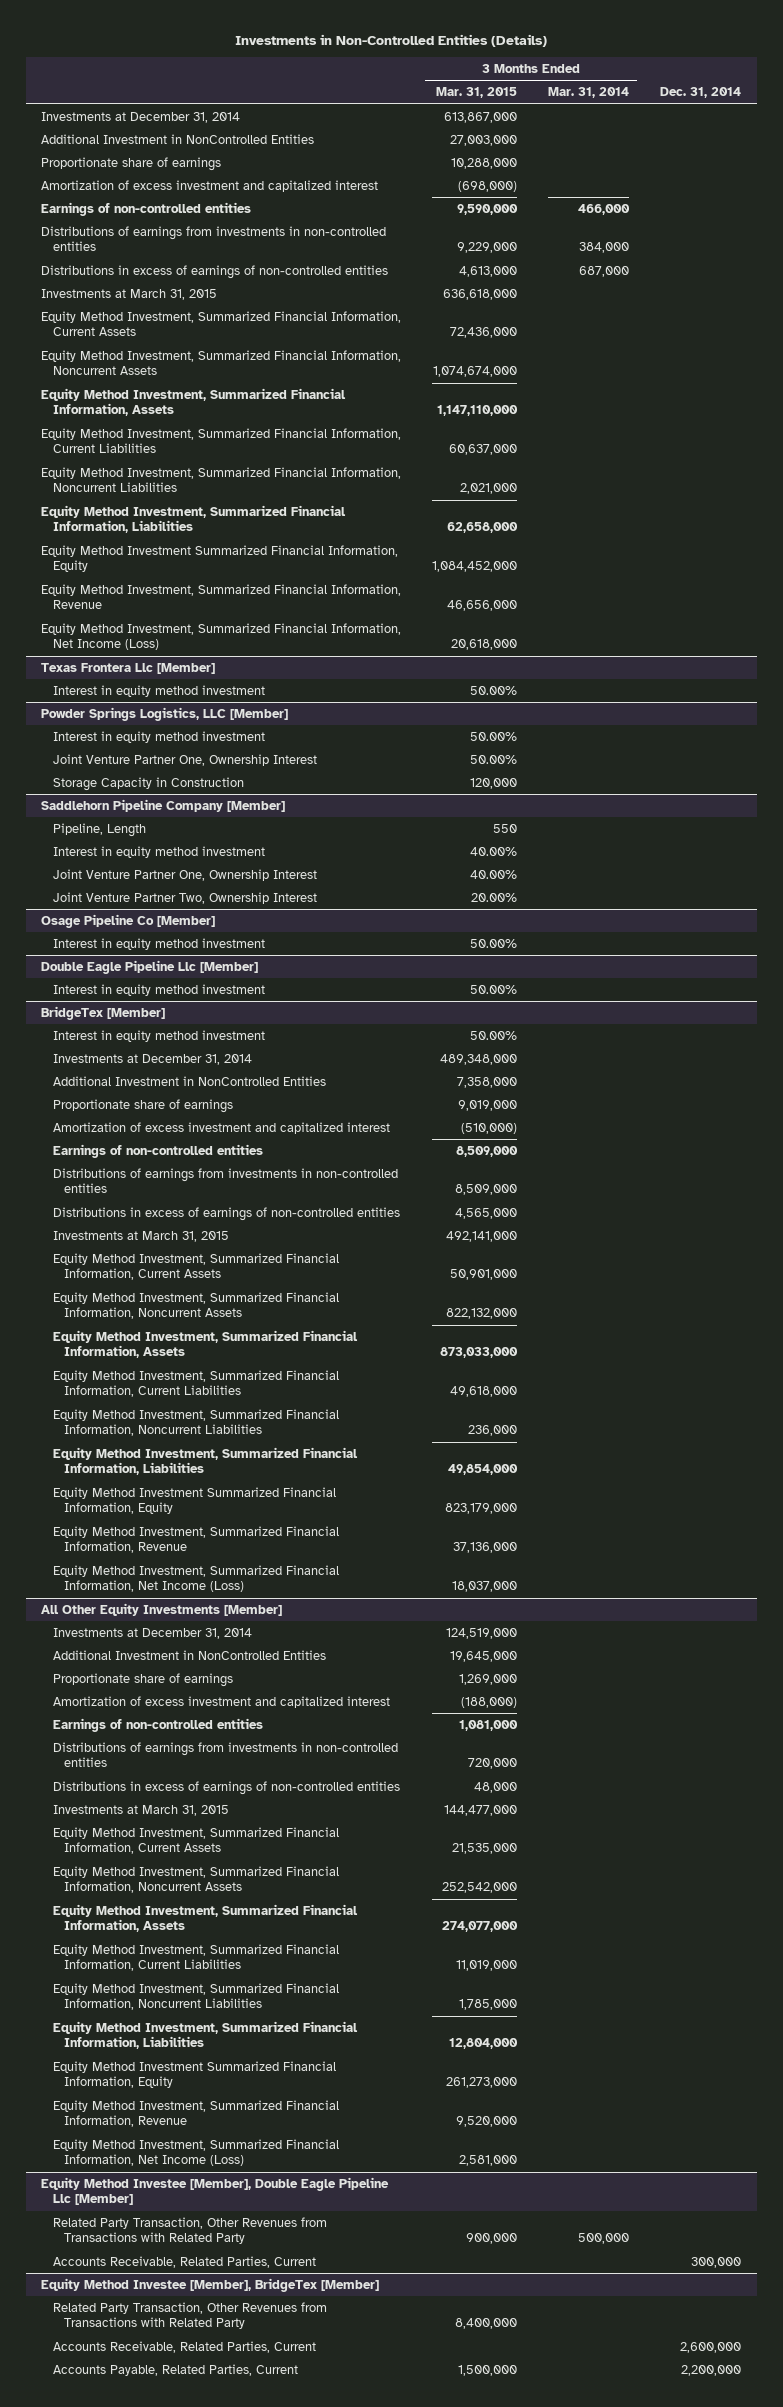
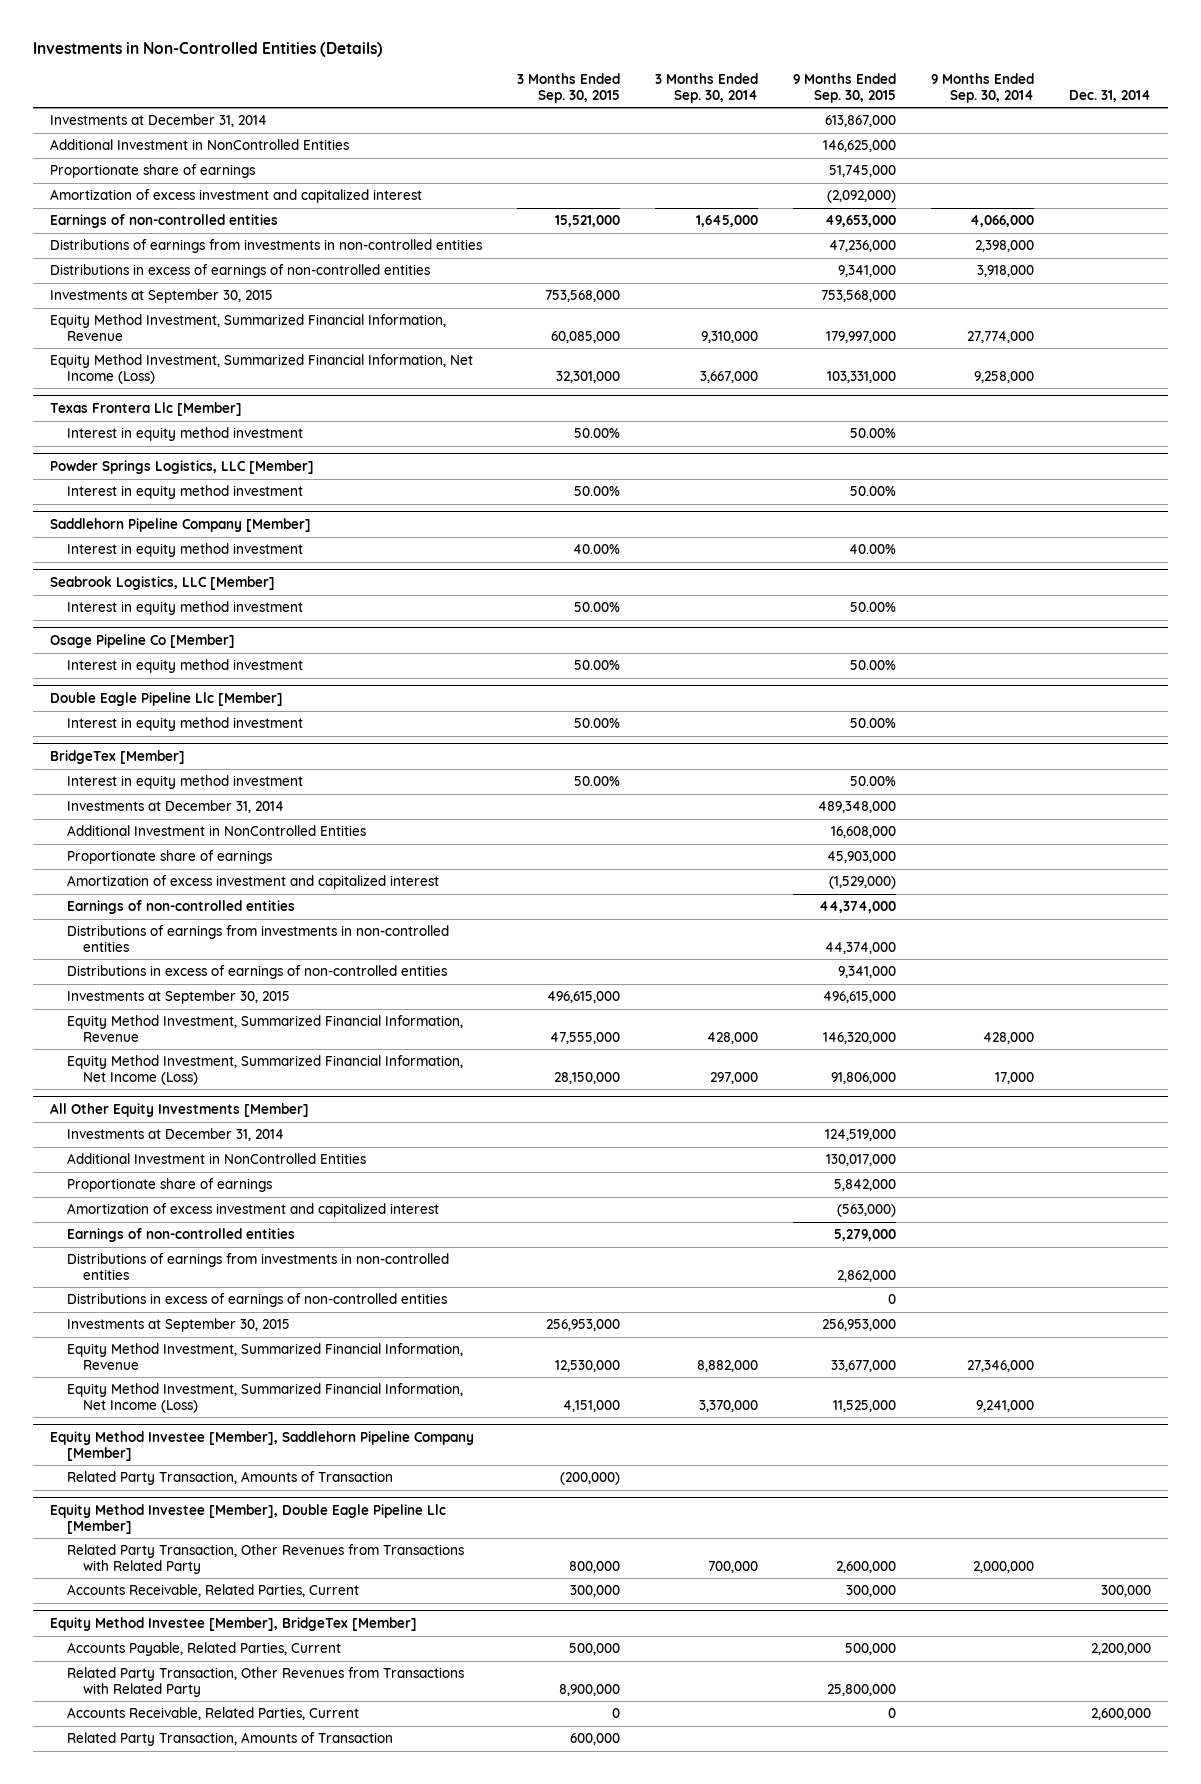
- | 3 Months Ended Mar. 31, 2015 | 3 Months Ended Mar. 31, 2014 | Dec. 31, 2014
+ | 3 Months Ended Sep. 30, 2015 | 3 Months Ended Sep. 30, 2014 | 9 Months Ended Sep. 30, 2015 | 9 Months Ended Sep. 30, 2014 | Dec. 31, 2014
- Investments at March 31, 2015 | 636,618,000 | |
- Equity Method Investment, Summarized Financial Information, Current Assets | 72,436,000 | |
- Equity Method Investment, Summarized Financial Information, Noncurrent Assets | 1,074,674,000 | |
- Equity Method Investment, Summarized Financial Information, Assets | 1,147,110,000 | |
- Equity Method Investment, Summarized Financial Information, Current Liabilities | 60,637,000 | |
- Equity Method Investment, Summarized Financial Information, Noncurrent Liabilities | 2,021,000 | |
- Equity Method Investment, Summarized Financial Information, Liabilities | 62,658,000 | |
- Equity Method Investment Summarized Financial Information, Equity | 1,084,452,000 | |
+ Investments at September 30, 2015 | 753,568,000 | | 753,568,000 | |
@ Powder Springs Logistics, LLC [Member]
- Joint Venture Partner One, Ownership Interest | 50.00% | |
- Storage Capacity in Construction | 120,000 | |
@ Saddlehorn Pipeline Company [Member]
- Pipeline, Length | 550 | |
- Joint Venture Partner One, Ownership Interest | 40.00% | |
- Joint Venture Partner Two, Ownership Interest | 20.00% | |
+ Seabrook Logistics, LLC [Member]
+ Interest in equity method investment | 50.00% | | 50.00% | |
@ BridgeTex [Member]
- Investments at March 31, 2015 | 492,141,000 | |
- Equity Method Investment, Summarized Financial Information, Current Assets | 50,901,000 | |
- Equity Method Investment, Summarized Financial Information, Noncurrent Assets | 822,132,000 | |
- Equity Method Investment, Summarized Financial Information, Assets | 873,033,000 | |
- Equity Method Investment, Summarized Financial Information, Current Liabilities | 49,618,000 | |
- Equity Method Investment, Summarized Financial Information, Noncurrent Liabilities | 236,000 | |
- Equity Method Investment, Summarized Financial Information, Liabilities | 49,854,000 | |
- Equity Method Investment Summarized Financial Information, Equity | 823,179,000 | |
+ Investments at September 30, 2015 | 496,615,000 | | 496,615,000 | |
@ All Other Equity Investments [Member]
- Investments at March 31, 2015 | 144,477,000 | |
- Equity Method Investment, Summarized Financial Information, Current Assets | 21,535,000 | |
- Equity Method Investment, Summarized Financial Information, Noncurrent Assets | 252,542,000 | |
- Equity Method Investment, Summarized Financial Information, Assets | 274,077,000 | |
- Equity Method Investment, Summarized Financial Information, Current Liabilities | 11,019,000 | |
- Equity Method Investment, Summarized Financial Information, Noncurrent Liabilities | 1,785,000 | |
- Equity Method Investment, Summarized Financial Information, Liabilities | 12,804,000 | |
- Equity Method Investment Summarized Financial Information, Equity | 261,273,000 | |
+ Investments at September 30, 2015 | 256,953,000 | | 256,953,000 | |
+ Equity Method Investee [Member], Saddlehorn Pipeline Company [Member]
+ Related Party Transaction, Amounts of Transaction | (200,000) | | | |
@ Equity Method Investee [Member], BridgeTex [Member]
moved up: Accounts Payable, Related Parties, Current | 500,000 | | 500,000 | | 2,200,000
+ Related Party Transaction, Amounts of Transaction | 600,000 | | | |

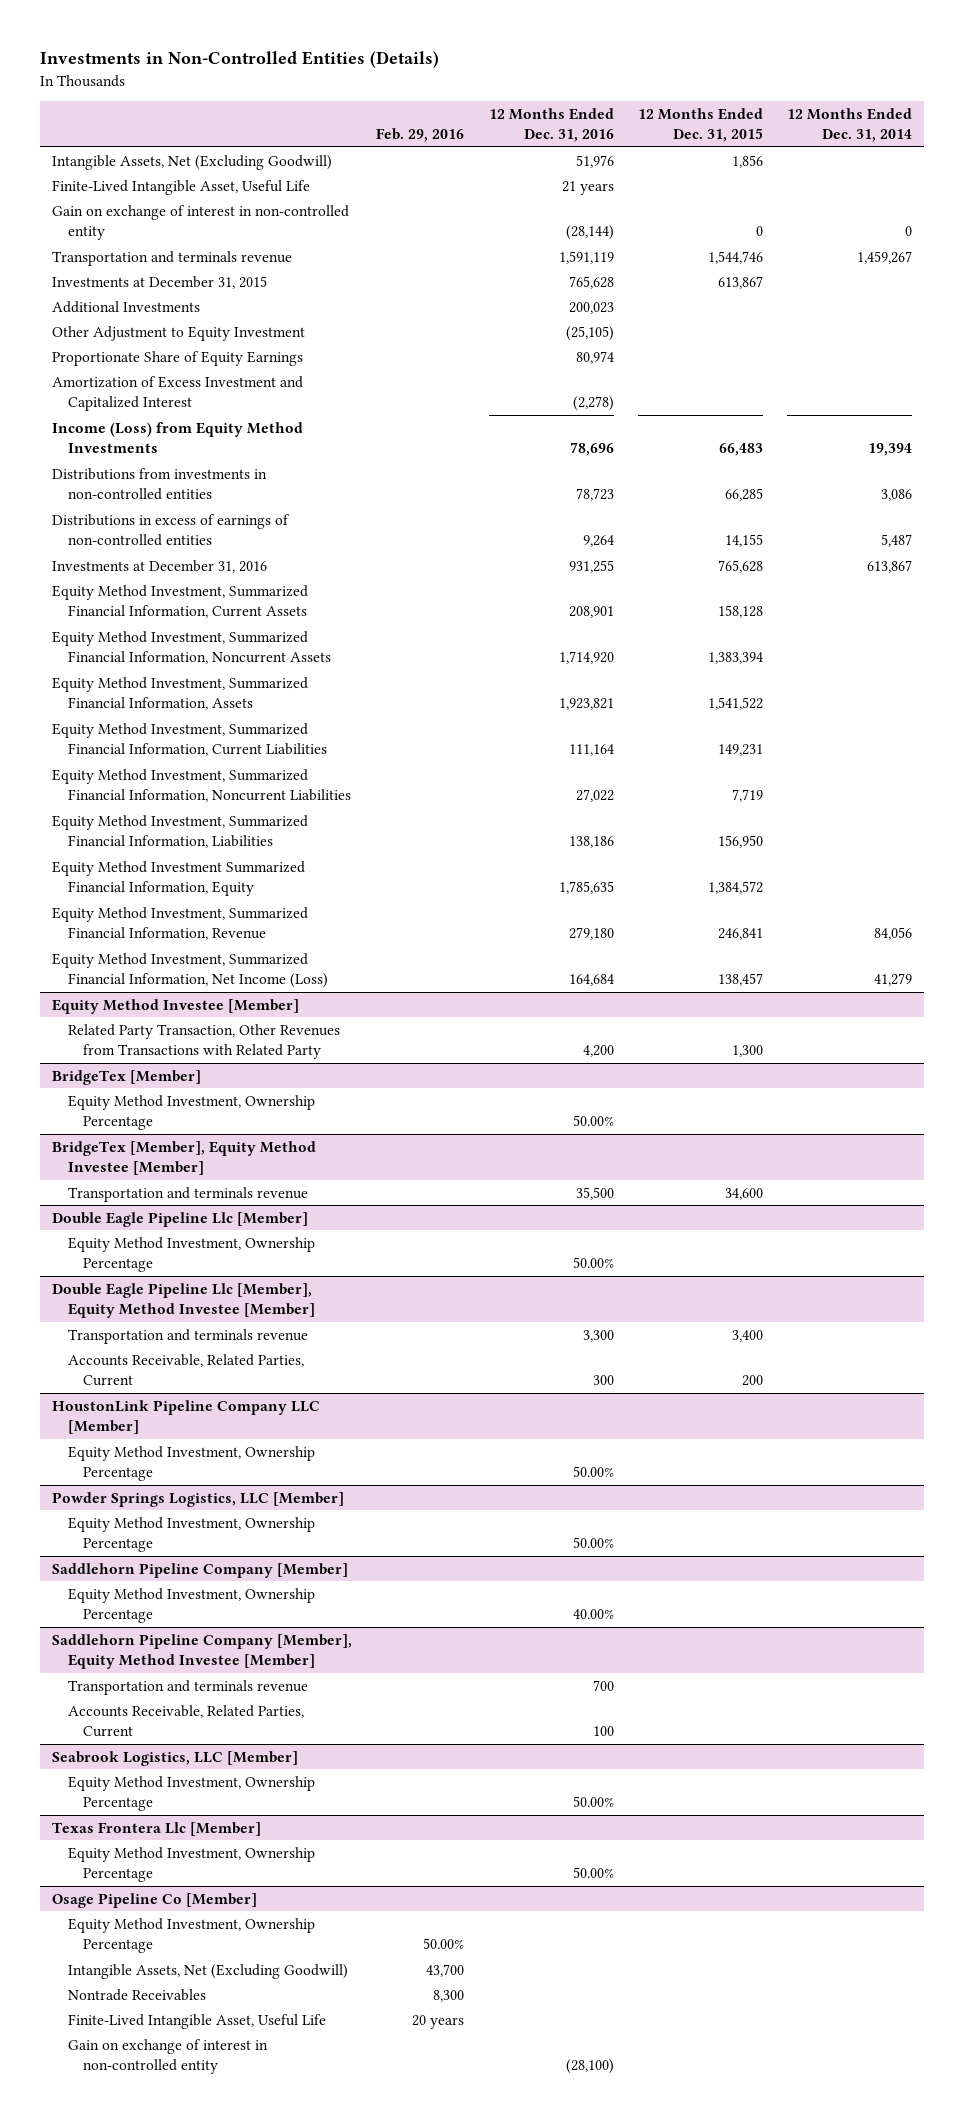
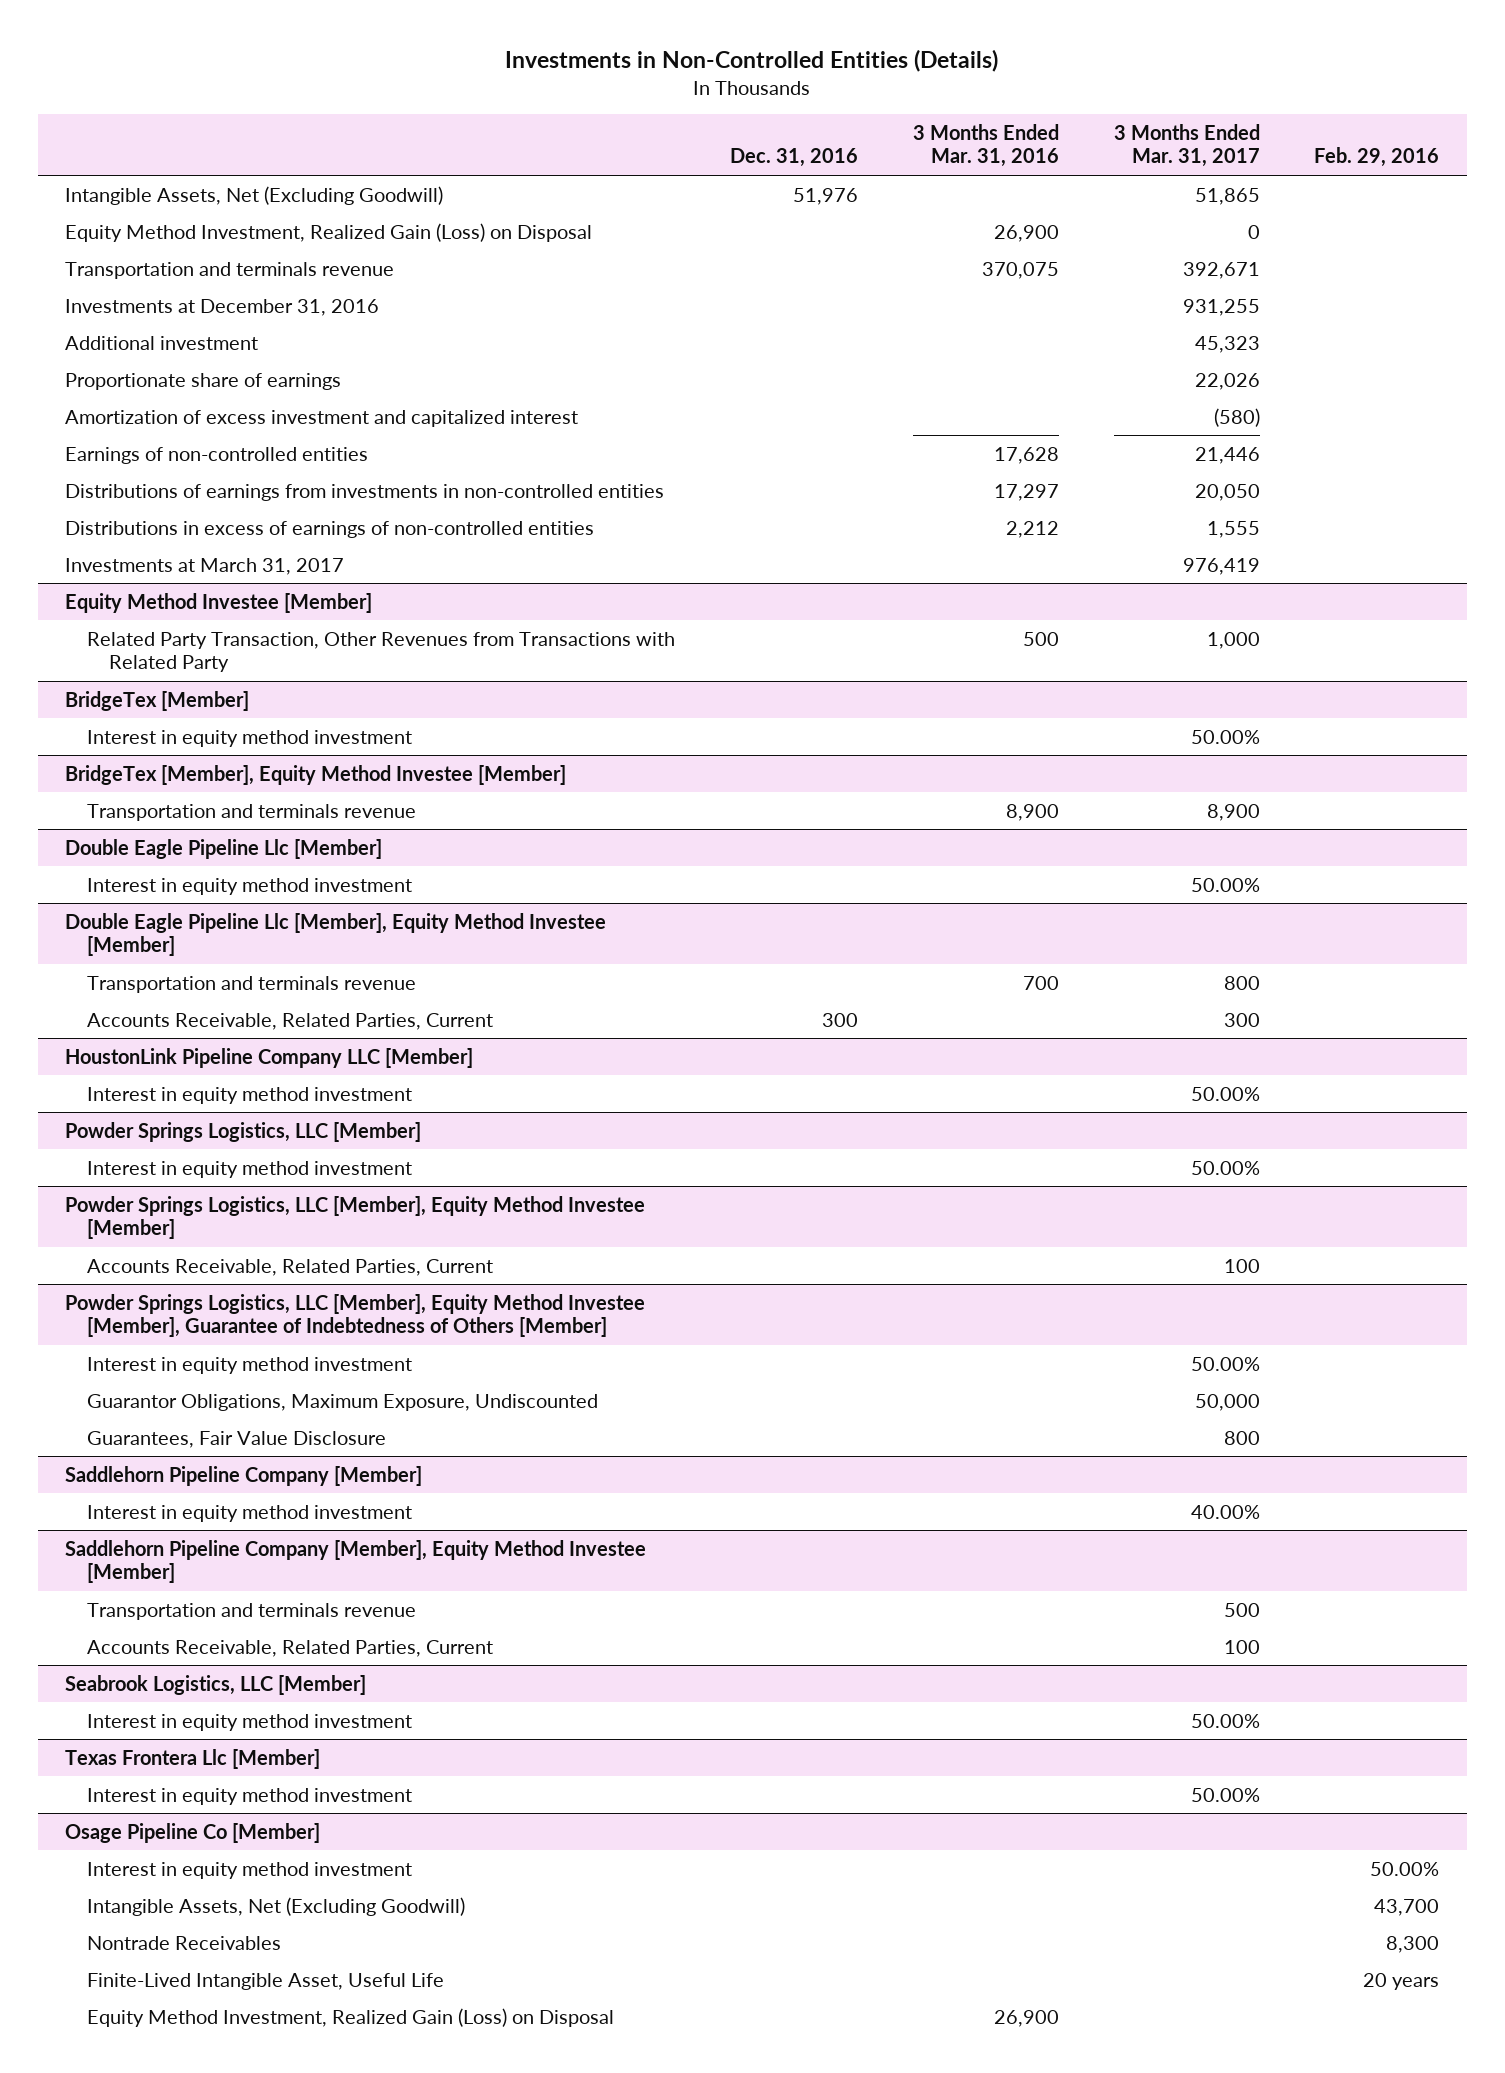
- | Feb. 29, 2016 | 12 Months Ended Dec. 31, 2016 | 12 Months Ended Dec. 31, 2015 | 12 Months Ended Dec. 31, 2014
+ | Dec. 31, 2016 | 3 Months Ended Mar. 31, 2016 | 3 Months Ended Mar. 31, 2017 | Feb. 29, 2016
- Finite-Lived Intangible Asset, Useful Life | | 21 years | |
- Gain on exchange of interest in non-controlled entity | | (28,144) | 0 | 0
+ Equity Method Investment, Realized Gain (Loss) on Disposal | | 26,900 | 0 |
- Investments at December 31, 2015 | | 765,628 | 613,867 |
- Additional Investments | | 200,023 | |
- Other Adjustment to Equity Investment | | (25,105) | |
- Proportionate Share of Equity Earnings | | 80,974 | |
- Amortization of Excess Investment and Capitalized Interest | | (2,278) | |
- Income (Loss) from Equity Method Investments | | 78,696 | 66,483 | 19,394
- Distributions from investments in non-controlled entities | | 78,723 | 66,285 | 3,086
- Equity Method Investment, Summarized Financial Information, Current Assets | | 208,901 | 158,128 |
- Equity Method Investment, Summarized Financial Information, Noncurrent Assets | | 1,714,920 | 1,383,394 |
- Equity Method Investment, Summarized Financial Information, Assets | | 1,923,821 | 1,541,522 |
- Equity Method Investment, Summarized Financial Information, Current Liabilities | | 111,164 | 149,231 |
- Equity Method Investment, Summarized Financial Information, Noncurrent Liabilities | | 27,022 | 7,719 |
- Equity Method Investment, Summarized Financial Information, Liabilities | | 138,186 | 156,950 |
- Equity Method Investment Summarized Financial Information, Equity | | 1,785,635 | 1,384,572 |
- Equity Method Investment, Summarized Financial Information, Revenue | | 279,180 | 246,841 | 84,056
- Equity Method Investment, Summarized Financial Information, Net Income (Loss) | | 164,684 | 138,457 | 41,279
+ Additional investment | | | 45,323 |
+ Proportionate share of earnings | | | 22,026 |
+ Amortization of excess investment and capitalized interest | | | (580) |
+ Earnings of non-controlled entities | | 17,628 | 21,446 |
+ Distributions of earnings from investments in non-controlled entities | | 17,297 | 20,050 |
moved down: Distributions in excess of earnings of non-controlled entities | | 2,212 | 1,555 |
+ Investments at March 31, 2017 | | | 976,419 |
@ BridgeTex [Member]
- Equity Method Investment, Ownership Percentage | | 50.00% | |
+ Interest in equity method investment | | | 50.00% |
@ Double Eagle Pipeline Llc [Member]
- Equity Method Investment, Ownership Percentage | | 50.00% | |
+ Interest in equity method investment | | | 50.00% |
@ HoustonLink Pipeline Company LLC [Member]
- Equity Method Investment, Ownership Percentage | | 50.00% | |
+ Interest in equity method investment | | | 50.00% |
@ Powder Springs Logistics, LLC [Member]
- Equity Method Investment, Ownership Percentage | | 50.00% | |
+ Interest in equity method investment | | | 50.00% |
+ Powder Springs Logistics, LLC [Member], Equity Method Investee [Member]
+ Accounts Receivable, Related Parties, Current | | | 100 |
+ Powder Springs Logistics, LLC [Member], Equity Method Investee [Member], Guarantee of Indebtedness of Others [Member]
+ Interest in equity method investment | | | 50.00% |
+ Guarantor Obligations, Maximum Exposure, Undiscounted | | | 50,000 |
+ Guarantees, Fair Value Disclosure | | | 800 |
@ Saddlehorn Pipeline Company [Member]
- Equity Method Investment, Ownership Percentage | | 40.00% | |
+ Interest in equity method investment | | | 40.00% |
@ Seabrook Logistics, LLC [Member]
- Equity Method Investment, Ownership Percentage | | 50.00% | |
+ Interest in equity method investment | | | 50.00% |
@ Texas Frontera Llc [Member]
- Equity Method Investment, Ownership Percentage | | 50.00% | |
+ Interest in equity method investment | | | 50.00% |
@ Osage Pipeline Co [Member]
- Equity Method Investment, Ownership Percentage | 50.00% | | |
+ Interest in equity method investment | | | | 50.00%
- Gain on exchange of interest in non-controlled entity | | (28,100) | |
+ Equity Method Investment, Realized Gain (Loss) on Disposal | | 26,900 | |

